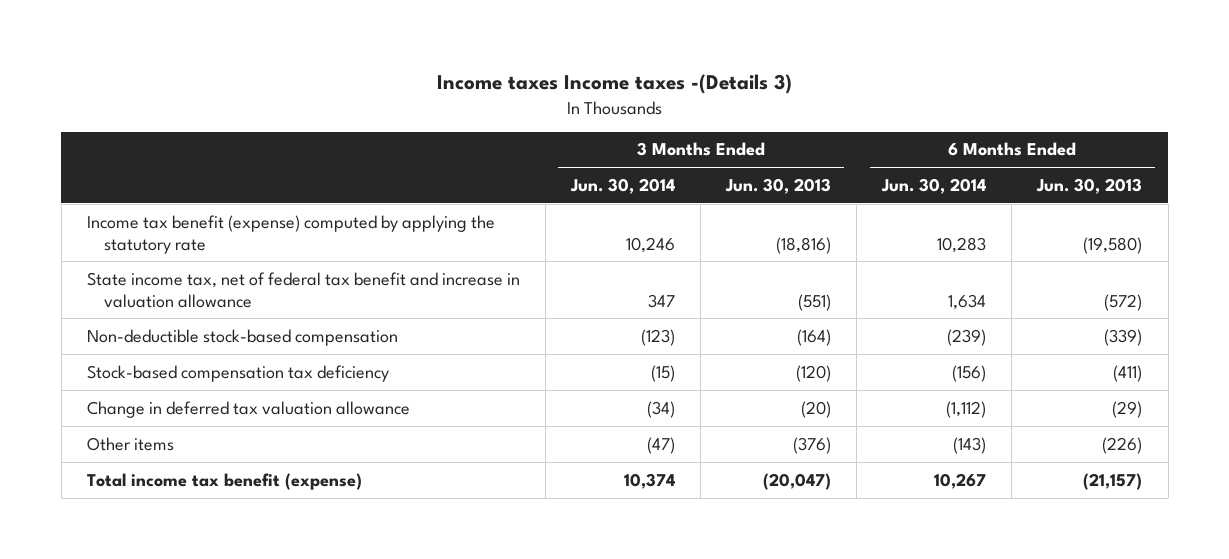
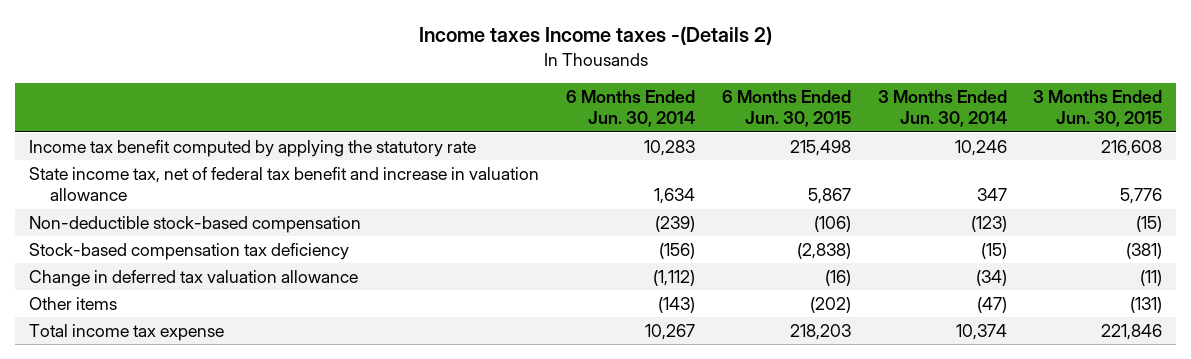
- Income taxes Income taxes -(Details 3)
+ Income taxes Income taxes -(Details 2)
- | 3 Months Ended Jun. 30, 2014 | 3 Months Ended Jun. 30, 2013 | 6 Months Ended Jun. 30, 2014 | 6 Months Ended Jun. 30, 2013
+ | 6 Months Ended Jun. 30, 2014 | 6 Months Ended Jun. 30, 2015 | 3 Months Ended Jun. 30, 2014 | 3 Months Ended Jun. 30, 2015
- Income tax benefit (expense) computed by applying the statutory rate | 10,246 | (18,816) | 10,283 | (19,580)
+ Income tax benefit computed by applying the statutory rate | 10,283 | 215,498 | 10,246 | 216,608
- Total income tax benefit (expense) | 10,374 | (20,047) | 10,267 | (21,157)
+ Total income tax expense | 10,267 | 218,203 | 10,374 | 221,846

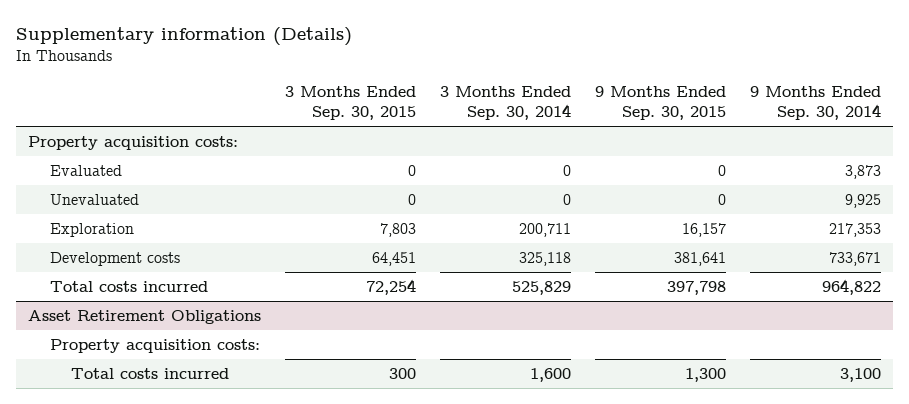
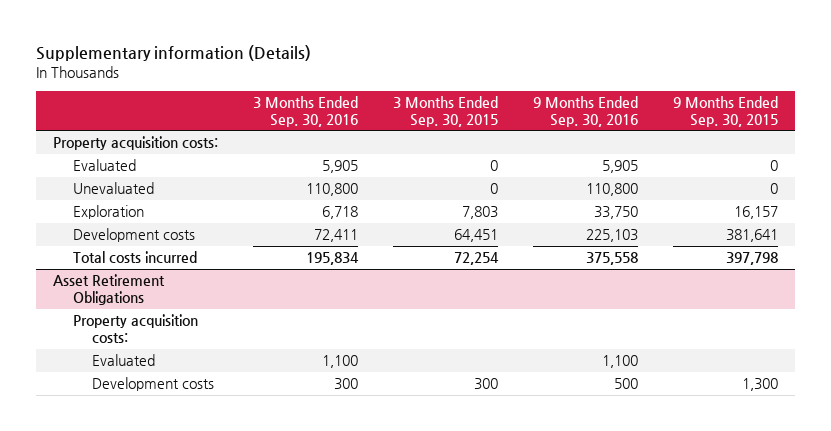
- | 3 Months Ended Sep. 30, 2015 | 3 Months Ended Sep. 30, 2014 | 9 Months Ended Sep. 30, 2015 | 9 Months Ended Sep. 30, 2014
+ | 3 Months Ended Sep. 30, 2016 | 3 Months Ended Sep. 30, 2015 | 9 Months Ended Sep. 30, 2016 | 9 Months Ended Sep. 30, 2015
@ Asset Retirement Obligations
- Total costs incurred | 300 | 1,600 | 1,300 | 3,100
+ Evaluated | 1,100 | | 1,100 |
+ Development costs | 300 | 300 | 500 | 1,300

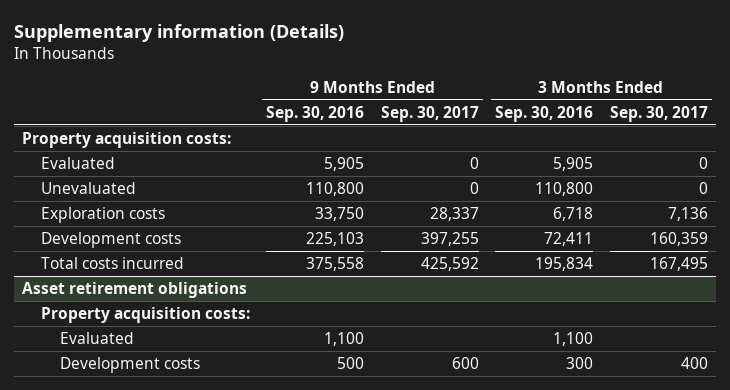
- | 3 Months Ended Sep. 30, 2016 | 3 Months Ended Sep. 30, 2015 | 9 Months Ended Sep. 30, 2016 | 9 Months Ended Sep. 30, 2015
+ | 9 Months Ended Sep. 30, 2016 | 9 Months Ended Sep. 30, 2017 | 3 Months Ended Sep. 30, 2016 | 3 Months Ended Sep. 30, 2017
- Exploration | 6,718 | 7,803 | 33,750 | 16,157
+ Exploration costs | 33,750 | 28,337 | 6,718 | 7,136
- Asset Retirement Obligations
+ Asset retirement obligations

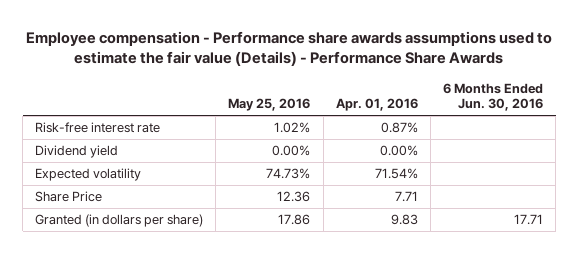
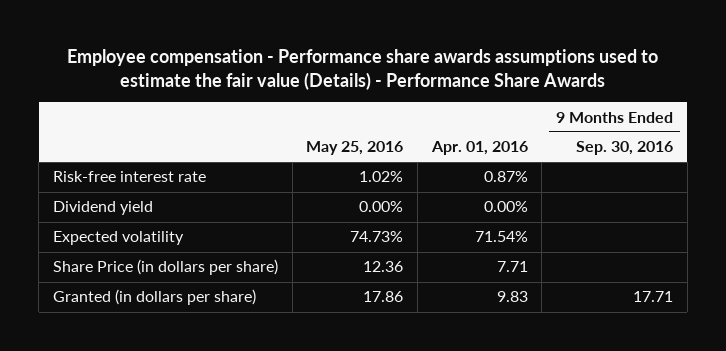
- | May 25, 2016 | Apr. 01, 2016 | 6 Months Ended Jun. 30, 2016
+ | May 25, 2016 | Apr. 01, 2016 | 9 Months Ended Sep. 30, 2016
- Share Price | 12.36 | 7.71 |
+ Share Price (in dollars per share) | 12.36 | 7.71 |

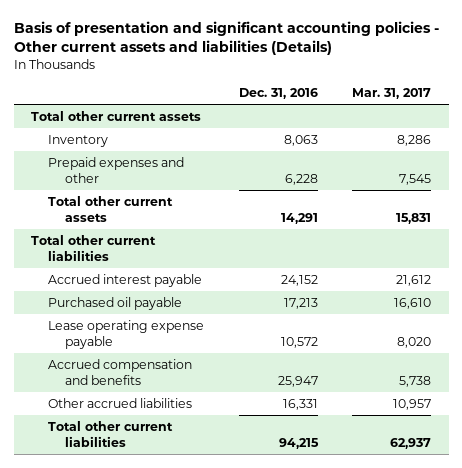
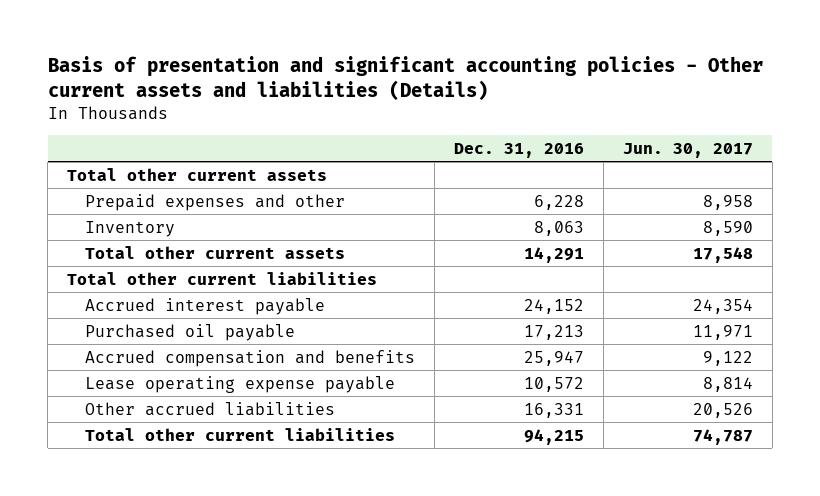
- | Dec. 31, 2016 | Mar. 31, 2017
+ | Dec. 31, 2016 | Jun. 30, 2017
moved down: Inventory | 8,063 | 8,590
moved down: Lease operating expense payable | 10,572 | 8,814

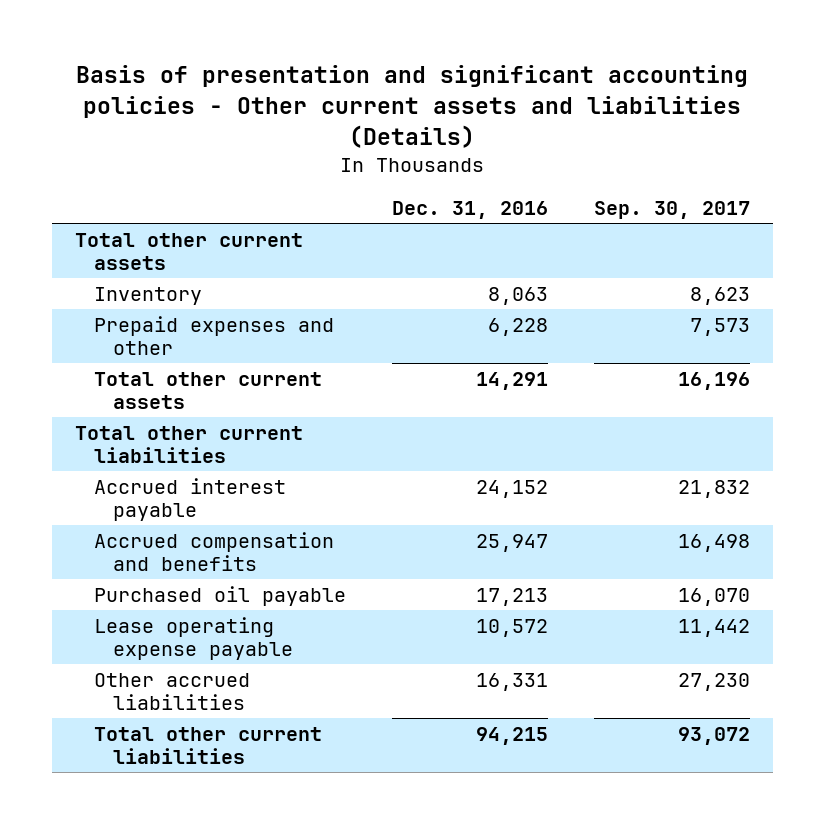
- | Dec. 31, 2016 | Jun. 30, 2017
+ | Dec. 31, 2016 | Sep. 30, 2017
moved down: Prepaid expenses and other | 6,228 | 7,573
moved down: Purchased oil payable | 17,213 | 16,070

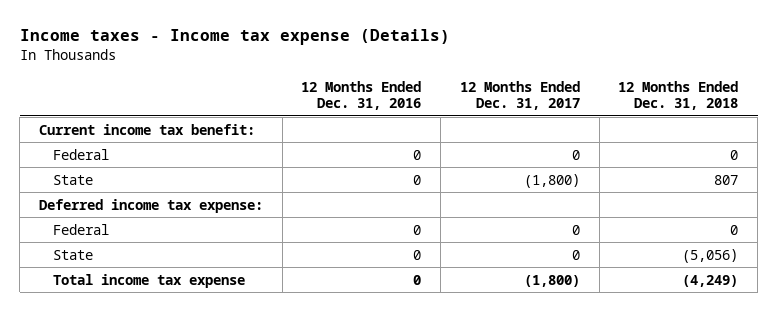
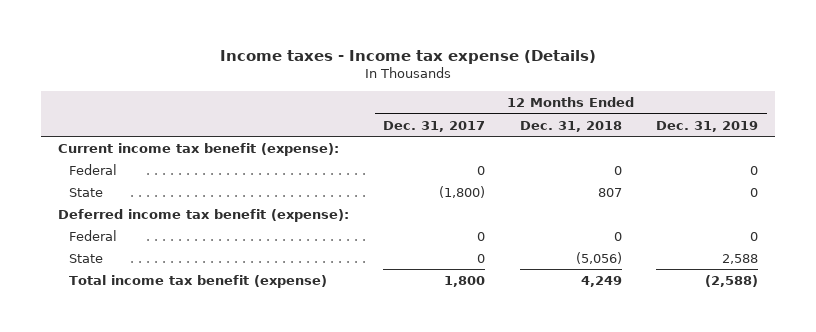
- | 12 Months Ended Dec. 31, 2016 | 12 Months Ended Dec. 31, 2017 | 12 Months Ended Dec. 31, 2018
+ | 12 Months Ended Dec. 31, 2017 | 12 Months Ended Dec. 31, 2018 | 12 Months Ended Dec. 31, 2019
- Current income tax benefit:
+ Current income tax benefit (expense):
- Deferred income tax expense:
+ Deferred income tax benefit (expense):
- Total income tax expense | 0 | (1,800) | (4,249)
+ Total income tax benefit (expense) | 1,800 | 4,249 | (2,588)

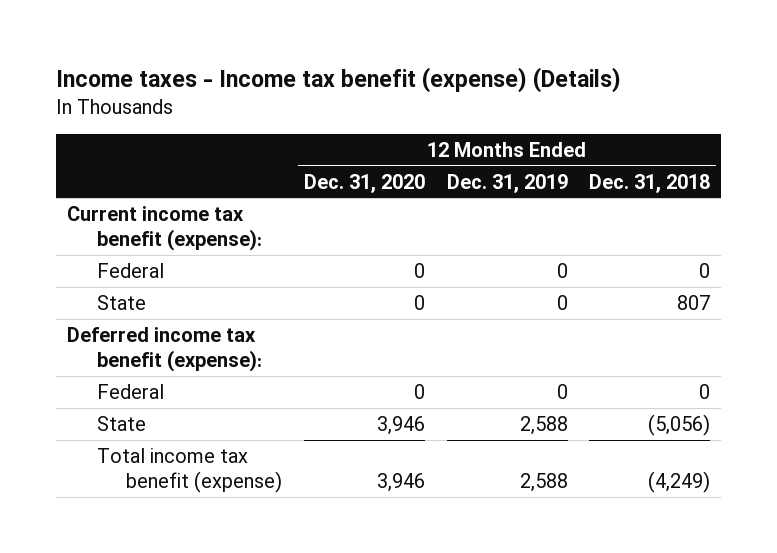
- Income taxes - Income tax expense (Details)
+ Income taxes - Income tax benefit (expense) (Details)
- | 12 Months Ended Dec. 31, 2017 | 12 Months Ended Dec. 31, 2018 | 12 Months Ended Dec. 31, 2019
+ | 12 Months Ended Dec. 31, 2020 | 12 Months Ended Dec. 31, 2019 | 12 Months Ended Dec. 31, 2018
- Total income tax benefit (expense) | 1,800 | 4,249 | (2,588)
+ Total income tax benefit (expense) | 3,946 | 2,588 | (4,249)

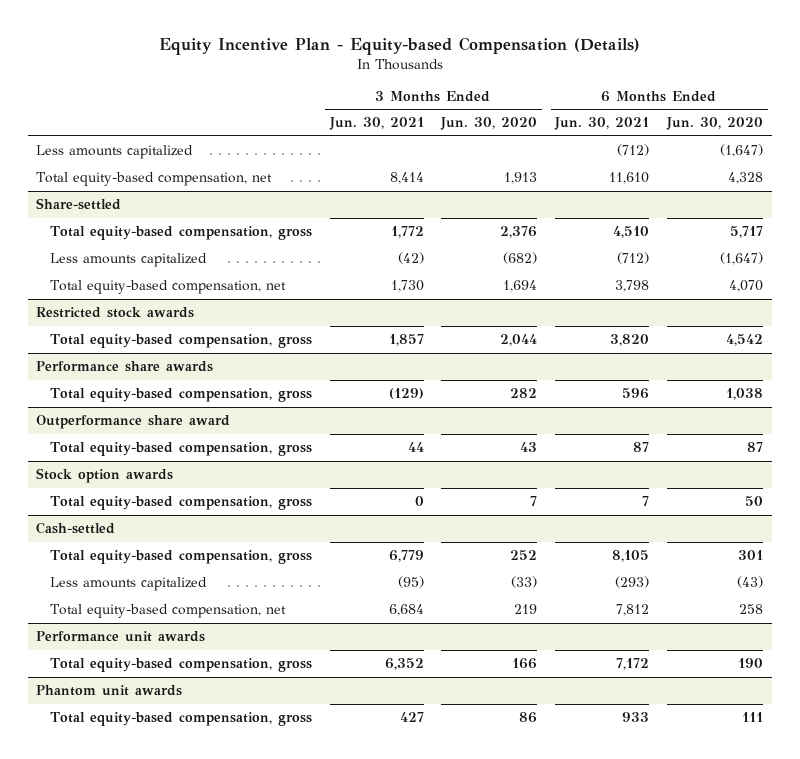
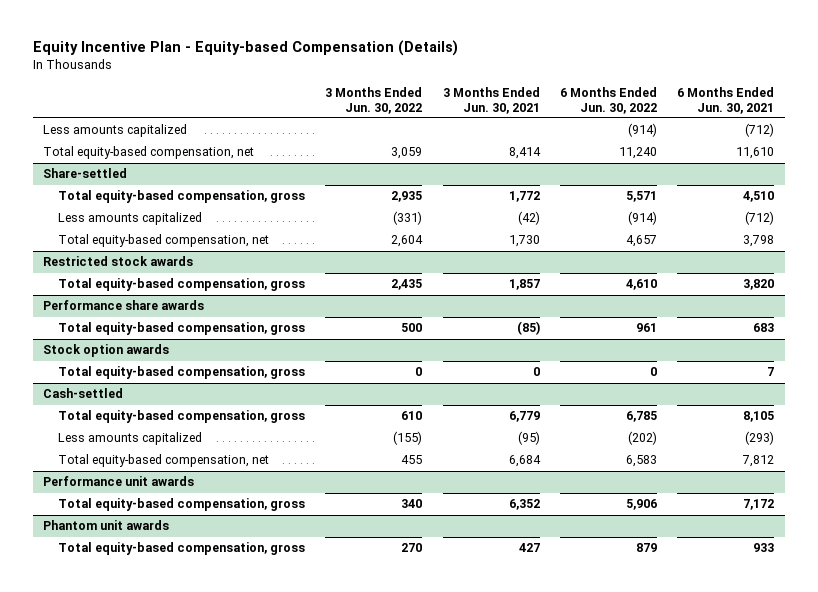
- | 3 Months Ended Jun. 30, 2021 | 3 Months Ended Jun. 30, 2020 | 6 Months Ended Jun. 30, 2021 | 6 Months Ended Jun. 30, 2020
+ | 3 Months Ended Jun. 30, 2022 | 3 Months Ended Jun. 30, 2021 | 6 Months Ended Jun. 30, 2022 | 6 Months Ended Jun. 30, 2021
@ Performance share awards
- Total equity-based compensation, gross | (129) | 282 | 596 | 1,038
- Outperformance share award
- Total equity-based compensation, gross | 44 | 43 | 87 | 87
@ Performance share awards
+ Total equity-based compensation, gross | 500 | (85) | 961 | 683

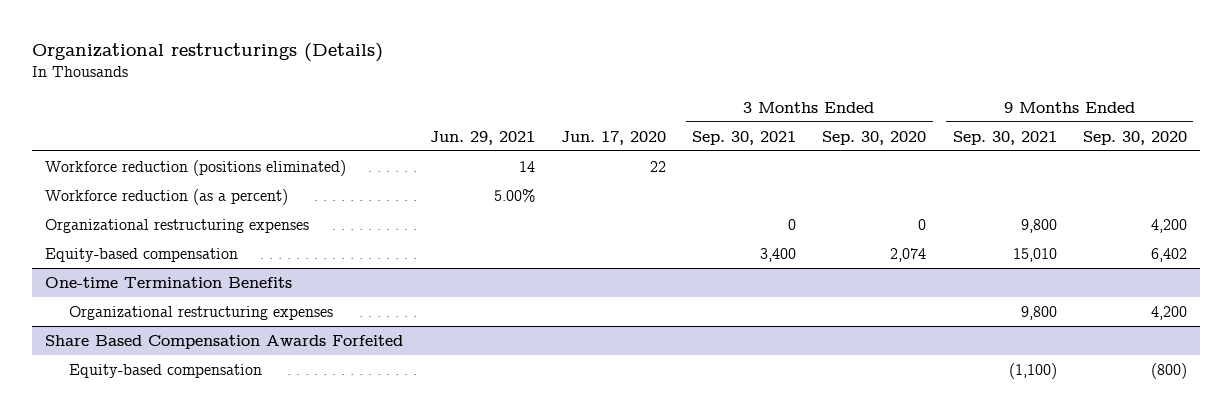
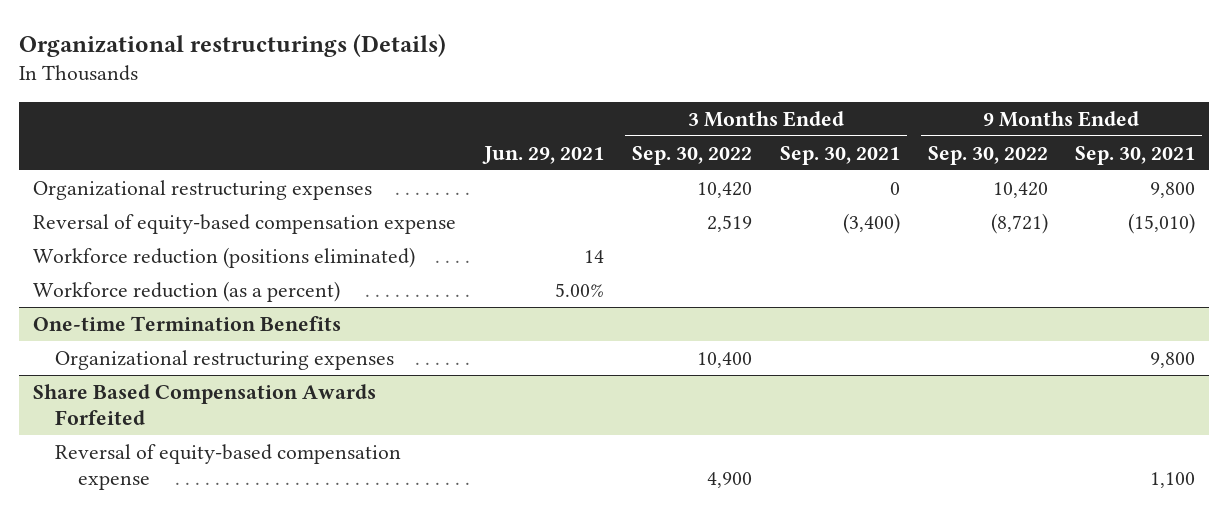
- | Jun. 29, 2021 | Jun. 17, 2020 | 3 Months Ended Sep. 30, 2021 | 3 Months Ended Sep. 30, 2020 | 9 Months Ended Sep. 30, 2021 | 9 Months Ended Sep. 30, 2020
+ | Jun. 29, 2021 | 3 Months Ended Sep. 30, 2022 | 3 Months Ended Sep. 30, 2021 | 9 Months Ended Sep. 30, 2022 | 9 Months Ended Sep. 30, 2021
moved up: Organizational restructuring expenses | | 10,420 | 0 | 10,420 | 9,800
+ Reversal of equity-based compensation expense | | 2,519 | (3,400) | (8,721) | (15,010)
- Equity-based compensation | | | 3,400 | 2,074 | 15,010 | 6,402
@ Share Based Compensation Awards Forfeited
- Equity-based compensation | | | | | (1,100) | (800)
+ Reversal of equity-based compensation expense | | 4,900 | | | 1,100

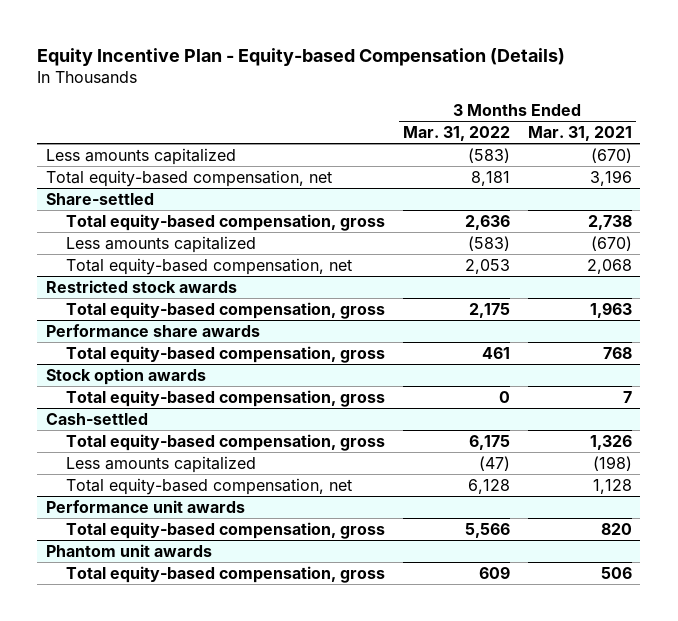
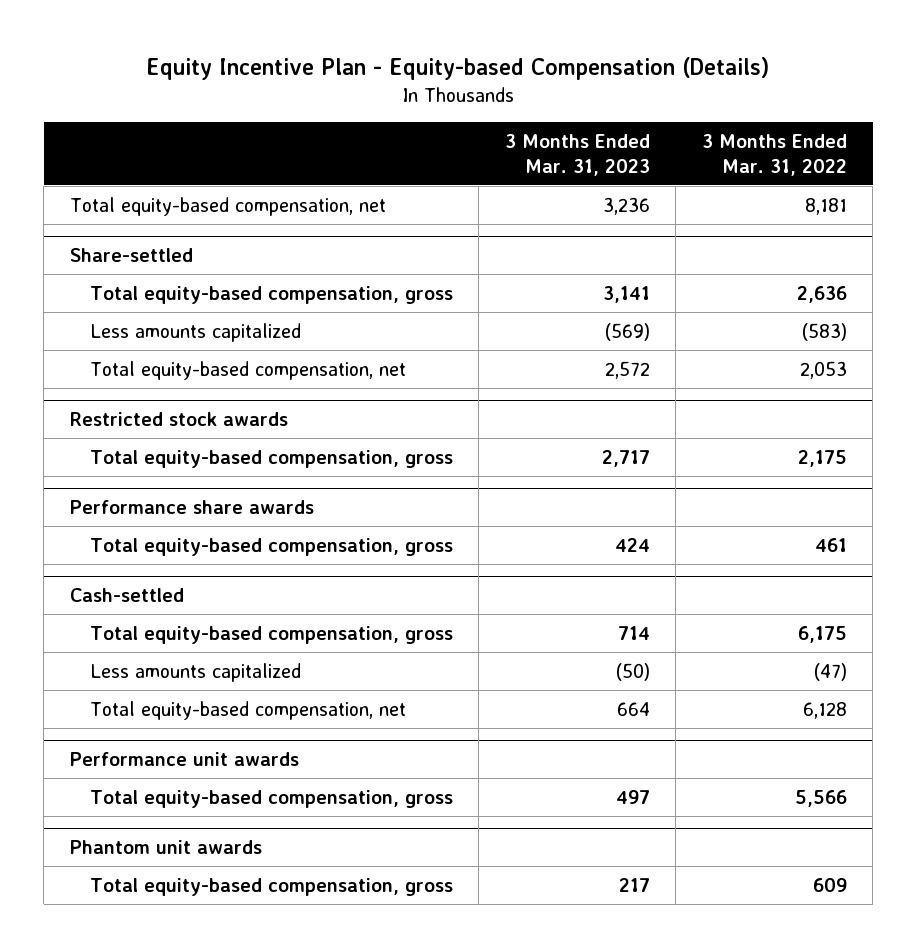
- | 3 Months Ended Mar. 31, 2022 | 3 Months Ended Mar. 31, 2021
+ | 3 Months Ended Mar. 31, 2023 | 3 Months Ended Mar. 31, 2022
- Less amounts capitalized | (583) | (670)
- Stock option awards
- Total equity-based compensation, gross | 0 | 7

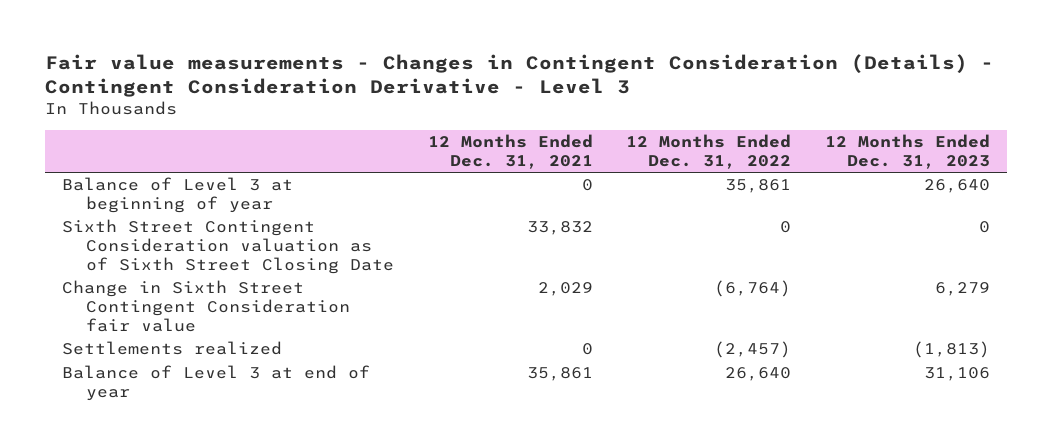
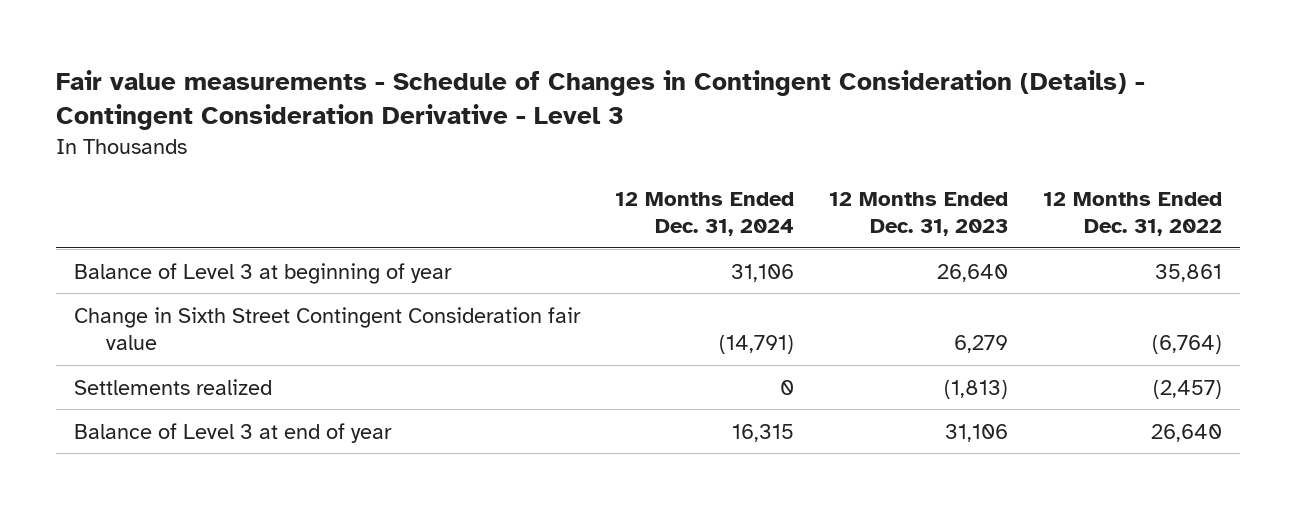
- Fair value measurements - Changes in Contingent Consideration (Details) - Contingent Consideration Derivative - Level 3
+ Fair value measurements - Schedule of Changes in Contingent Consideration (Details) - Contingent Consideration Derivative - Level 3
- | 12 Months Ended Dec. 31, 2021 | 12 Months Ended Dec. 31, 2022 | 12 Months Ended Dec. 31, 2023
+ | 12 Months Ended Dec. 31, 2024 | 12 Months Ended Dec. 31, 2023 | 12 Months Ended Dec. 31, 2022
- Sixth Street Contingent Consideration valuation as of Sixth Street Closing Date | 33,832 | 0 | 0

